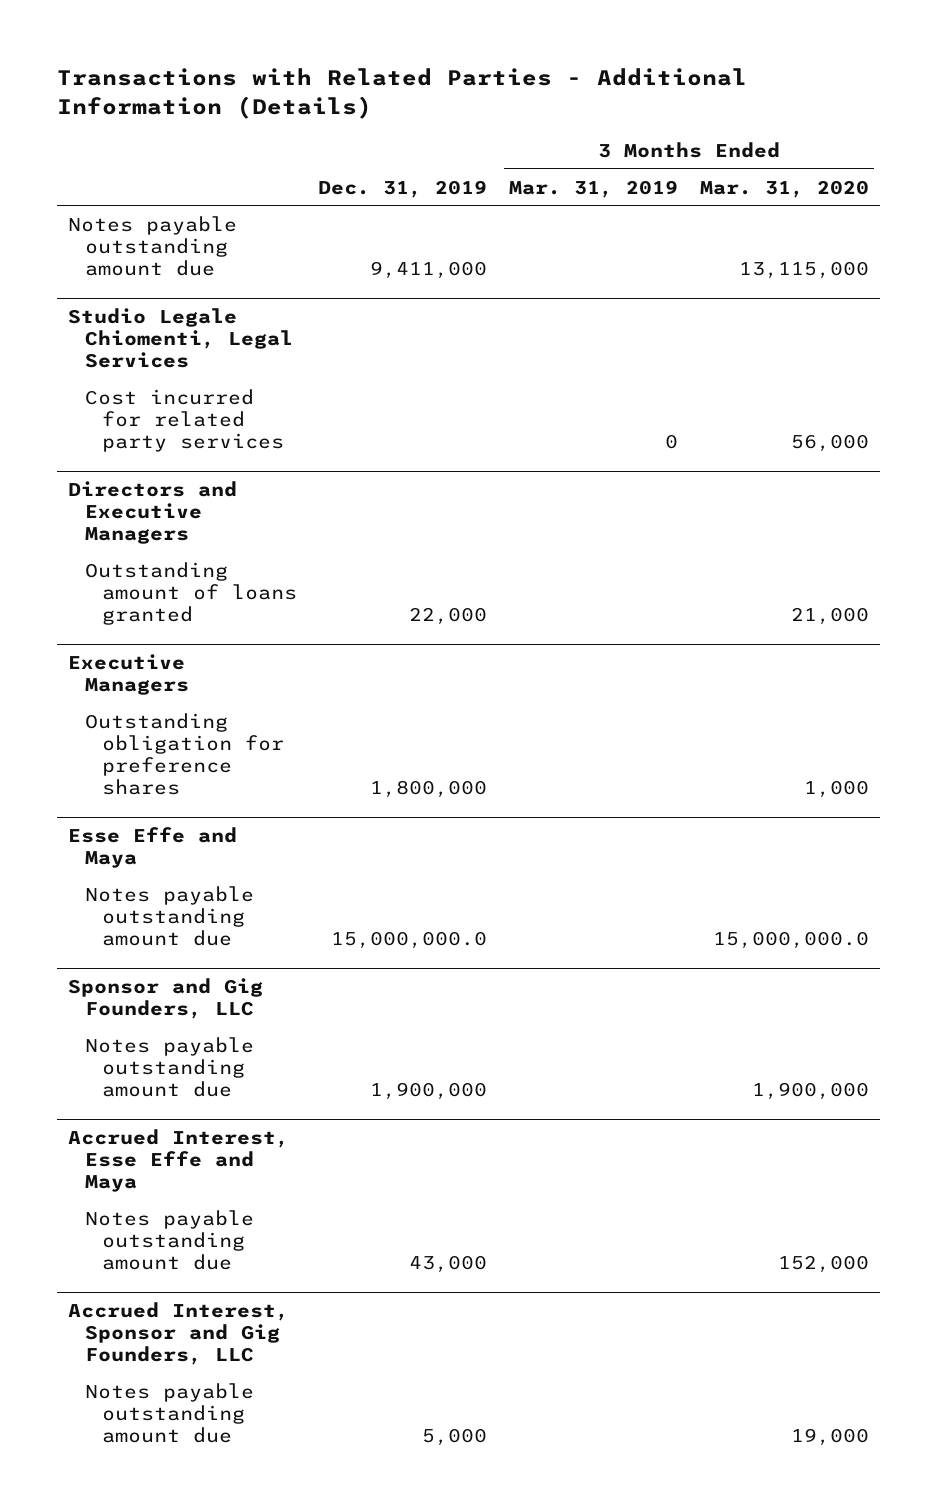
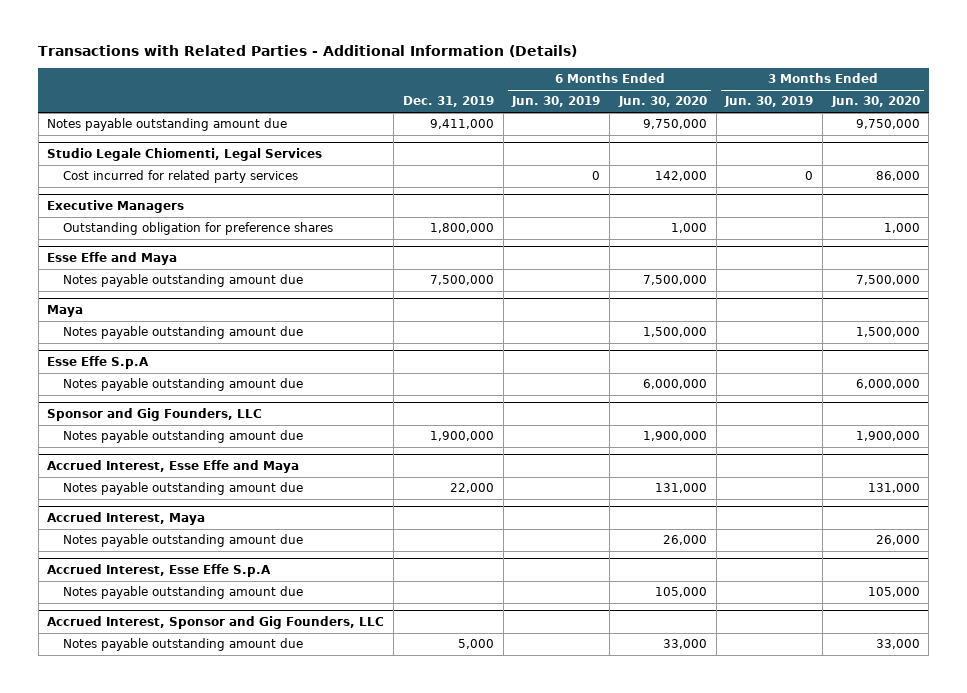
- | Dec. 31, 2019 | 3 Months Ended Mar. 31, 2019 | 3 Months Ended Mar. 31, 2020
+ | Dec. 31, 2019 | 6 Months Ended Jun. 30, 2019 | 6 Months Ended Jun. 30, 2020 | 3 Months Ended Jun. 30, 2019 | 3 Months Ended Jun. 30, 2020
- Directors and Executive Managers
- Outstanding amount of loans granted | 22,000 | | 21,000
@ Esse Effe and Maya
- Notes payable outstanding amount due | 15,000,000.0 | | 15,000,000.0
+ Notes payable outstanding amount due | 7,500,000 | | 7,500,000 | | 7,500,000
+ Maya
+ Notes payable outstanding amount due | | | 1,500,000 | | 1,500,000
+ Esse Effe S.p.A
+ Notes payable outstanding amount due | | | 6,000,000 | | 6,000,000
@ Accrued Interest, Esse Effe and Maya
- Notes payable outstanding amount due | 43,000 | | 152,000
+ Notes payable outstanding amount due | 22,000 | | 131,000 | | 131,000
+ Accrued Interest, Maya
+ Notes payable outstanding amount due | | | 26,000 | | 26,000
+ Accrued Interest, Esse Effe S.p.A
+ Notes payable outstanding amount due | | | 105,000 | | 105,000

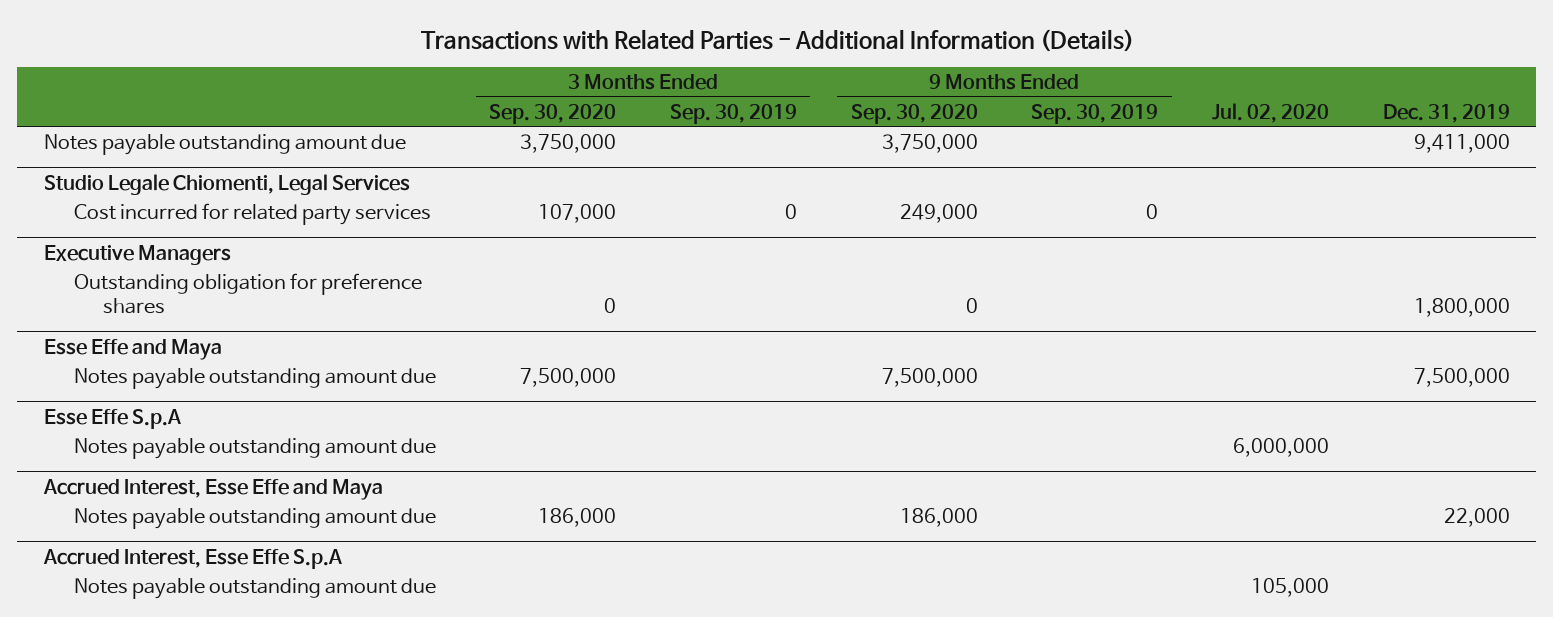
- | Dec. 31, 2019 | 6 Months Ended Jun. 30, 2019 | 6 Months Ended Jun. 30, 2020 | 3 Months Ended Jun. 30, 2019 | 3 Months Ended Jun. 30, 2020
+ | 3 Months Ended Sep. 30, 2020 | 3 Months Ended Sep. 30, 2019 | 9 Months Ended Sep. 30, 2020 | 9 Months Ended Sep. 30, 2019 | Jul. 02, 2020 | Dec. 31, 2019
- Maya
- Notes payable outstanding amount due | | | 1,500,000 | | 1,500,000
- Sponsor and Gig Founders, LLC
- Notes payable outstanding amount due | 1,900,000 | | 1,900,000 | | 1,900,000
- Accrued Interest, Maya
- Notes payable outstanding amount due | | | 26,000 | | 26,000
- Accrued Interest, Sponsor and Gig Founders, LLC
- Notes payable outstanding amount due | 5,000 | | 33,000 | | 33,000

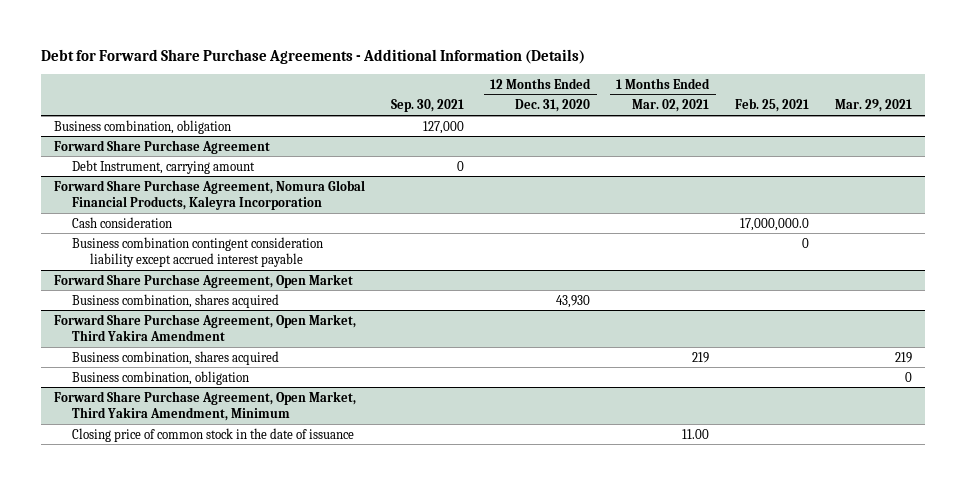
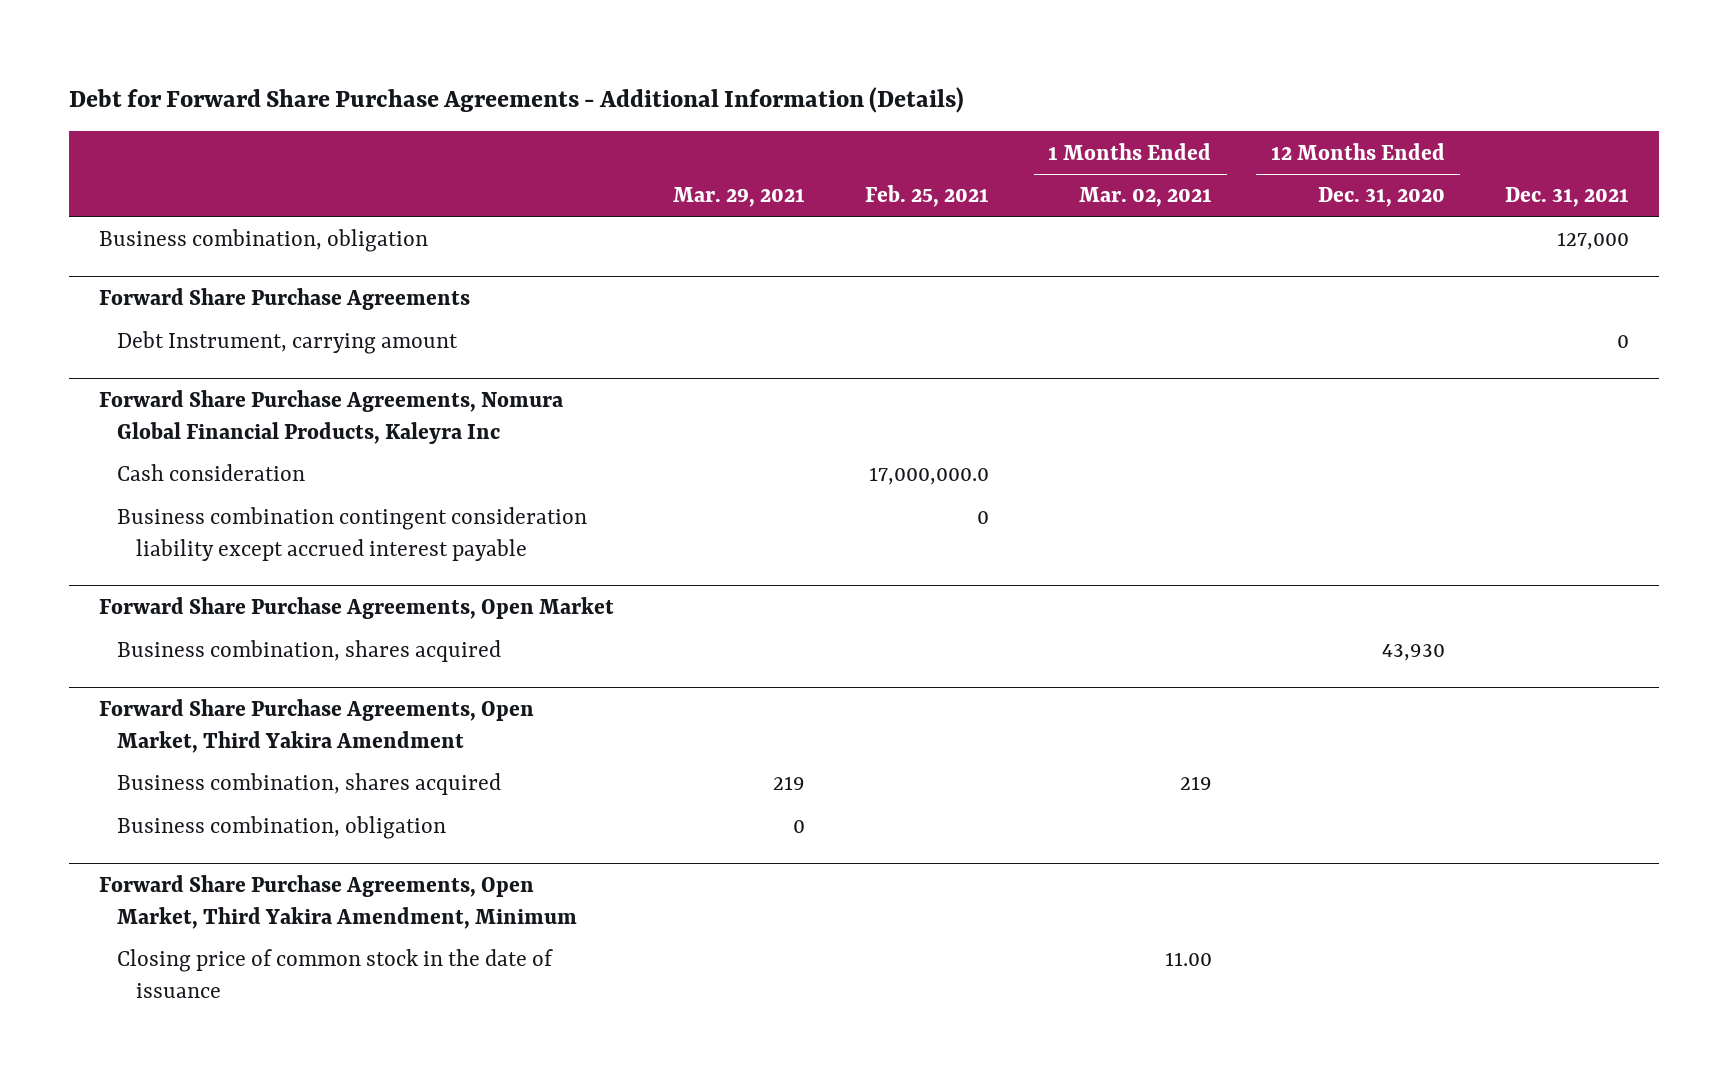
- | Sep. 30, 2021 | 12 Months Ended Dec. 31, 2020 | 1 Months Ended Mar. 02, 2021 | Feb. 25, 2021 | Mar. 29, 2021
+ | Mar. 29, 2021 | Feb. 25, 2021 | 1 Months Ended Mar. 02, 2021 | 12 Months Ended Dec. 31, 2020 | Dec. 31, 2021
- Forward Share Purchase Agreement
+ Forward Share Purchase Agreements
- Forward Share Purchase Agreement, Nomura Global Financial Products, Kaleyra Incorporation
+ Forward Share Purchase Agreements, Nomura Global Financial Products, Kaleyra Inc
- Forward Share Purchase Agreement, Open Market
+ Forward Share Purchase Agreements, Open Market
- Forward Share Purchase Agreement, Open Market, Third Yakira Amendment
+ Forward Share Purchase Agreements, Open Market, Third Yakira Amendment
- Forward Share Purchase Agreement, Open Market, Third Yakira Amendment, Minimum
+ Forward Share Purchase Agreements, Open Market, Third Yakira Amendment, Minimum

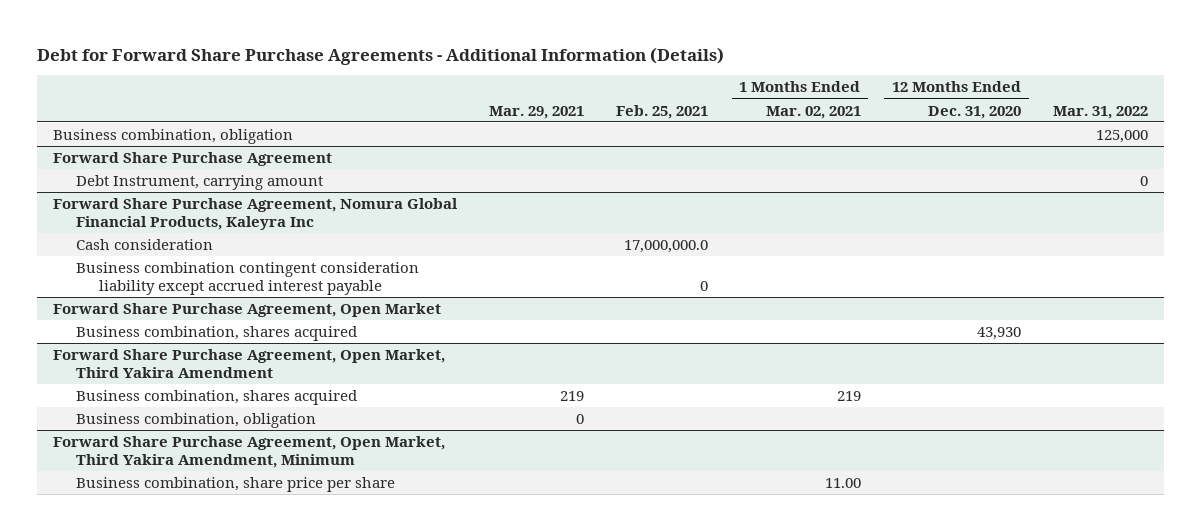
- | Mar. 29, 2021 | Feb. 25, 2021 | 1 Months Ended Mar. 02, 2021 | 12 Months Ended Dec. 31, 2020 | Dec. 31, 2021
+ | Mar. 29, 2021 | Feb. 25, 2021 | 1 Months Ended Mar. 02, 2021 | 12 Months Ended Dec. 31, 2020 | Mar. 31, 2022
- Forward Share Purchase Agreements
+ Forward Share Purchase Agreement
- Forward Share Purchase Agreements, Nomura Global Financial Products, Kaleyra Inc
+ Forward Share Purchase Agreement, Nomura Global Financial Products, Kaleyra Inc
- Forward Share Purchase Agreements, Open Market
+ Forward Share Purchase Agreement, Open Market
- Forward Share Purchase Agreements, Open Market, Third Yakira Amendment
+ Forward Share Purchase Agreement, Open Market, Third Yakira Amendment
- Forward Share Purchase Agreements, Open Market, Third Yakira Amendment, Minimum
- Closing price of common stock in the date of issuance | | | 11.00 | |
+ Forward Share Purchase Agreement, Open Market, Third Yakira Amendment, Minimum
+ Business combination, share price per share | | | 11.00 | |

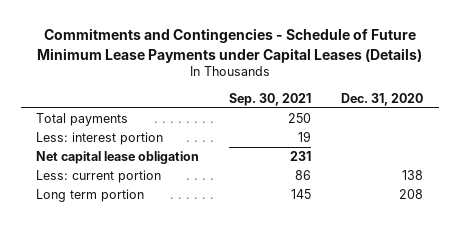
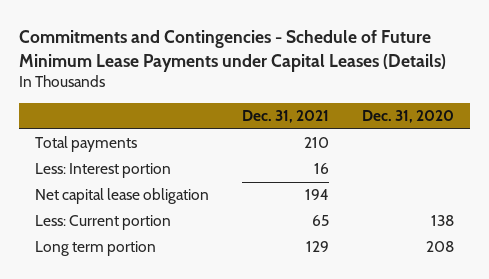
- | Sep. 30, 2021 | Dec. 31, 2020
+ | Dec. 31, 2021 | Dec. 31, 2020
- Less: interest portion | 19 |
+ Less: Interest portion | 16 |
- Less: current portion | 86 | 138
+ Less: Current portion | 65 | 138

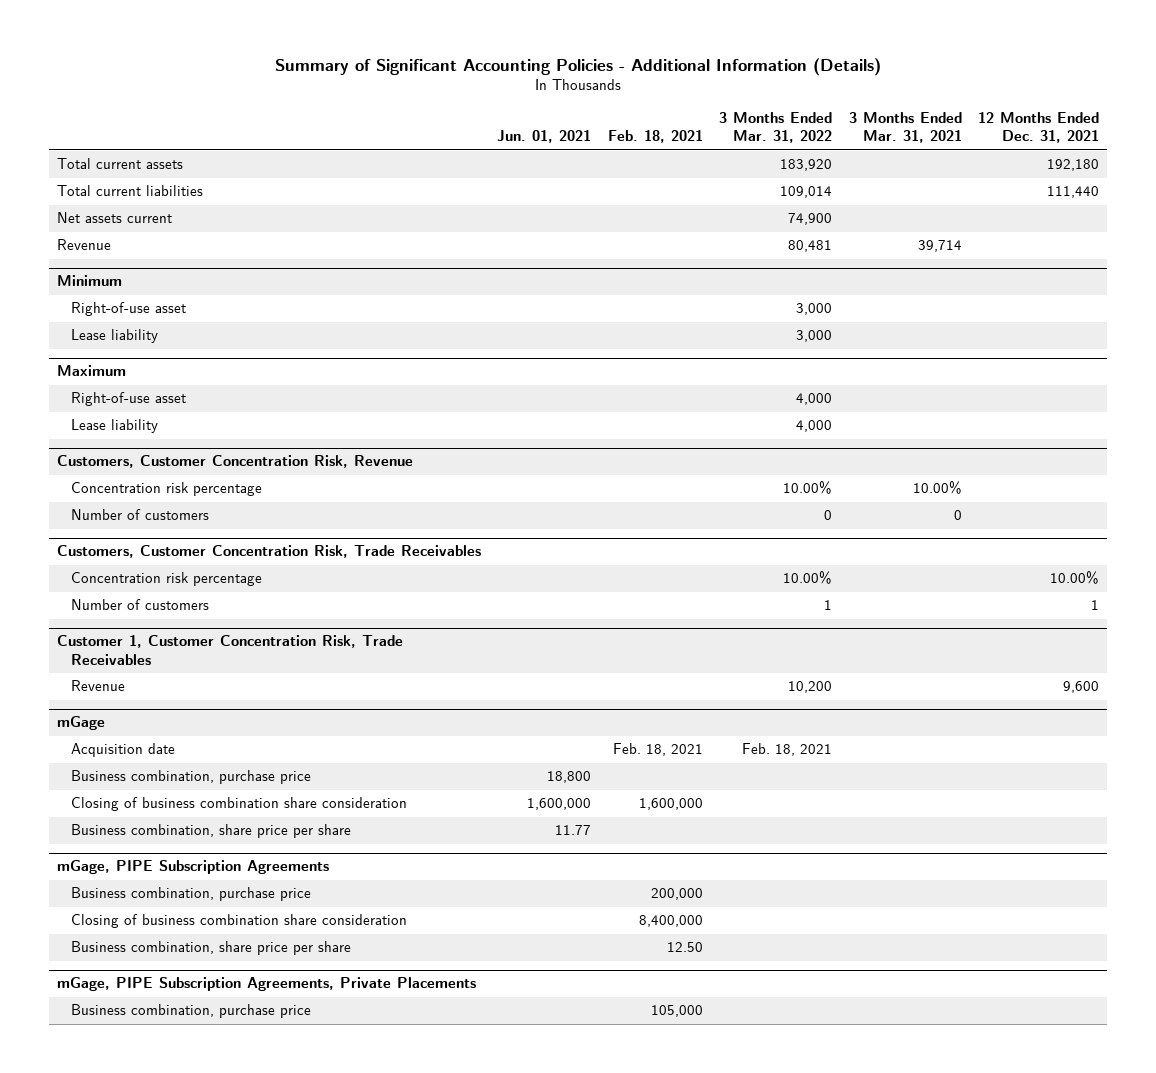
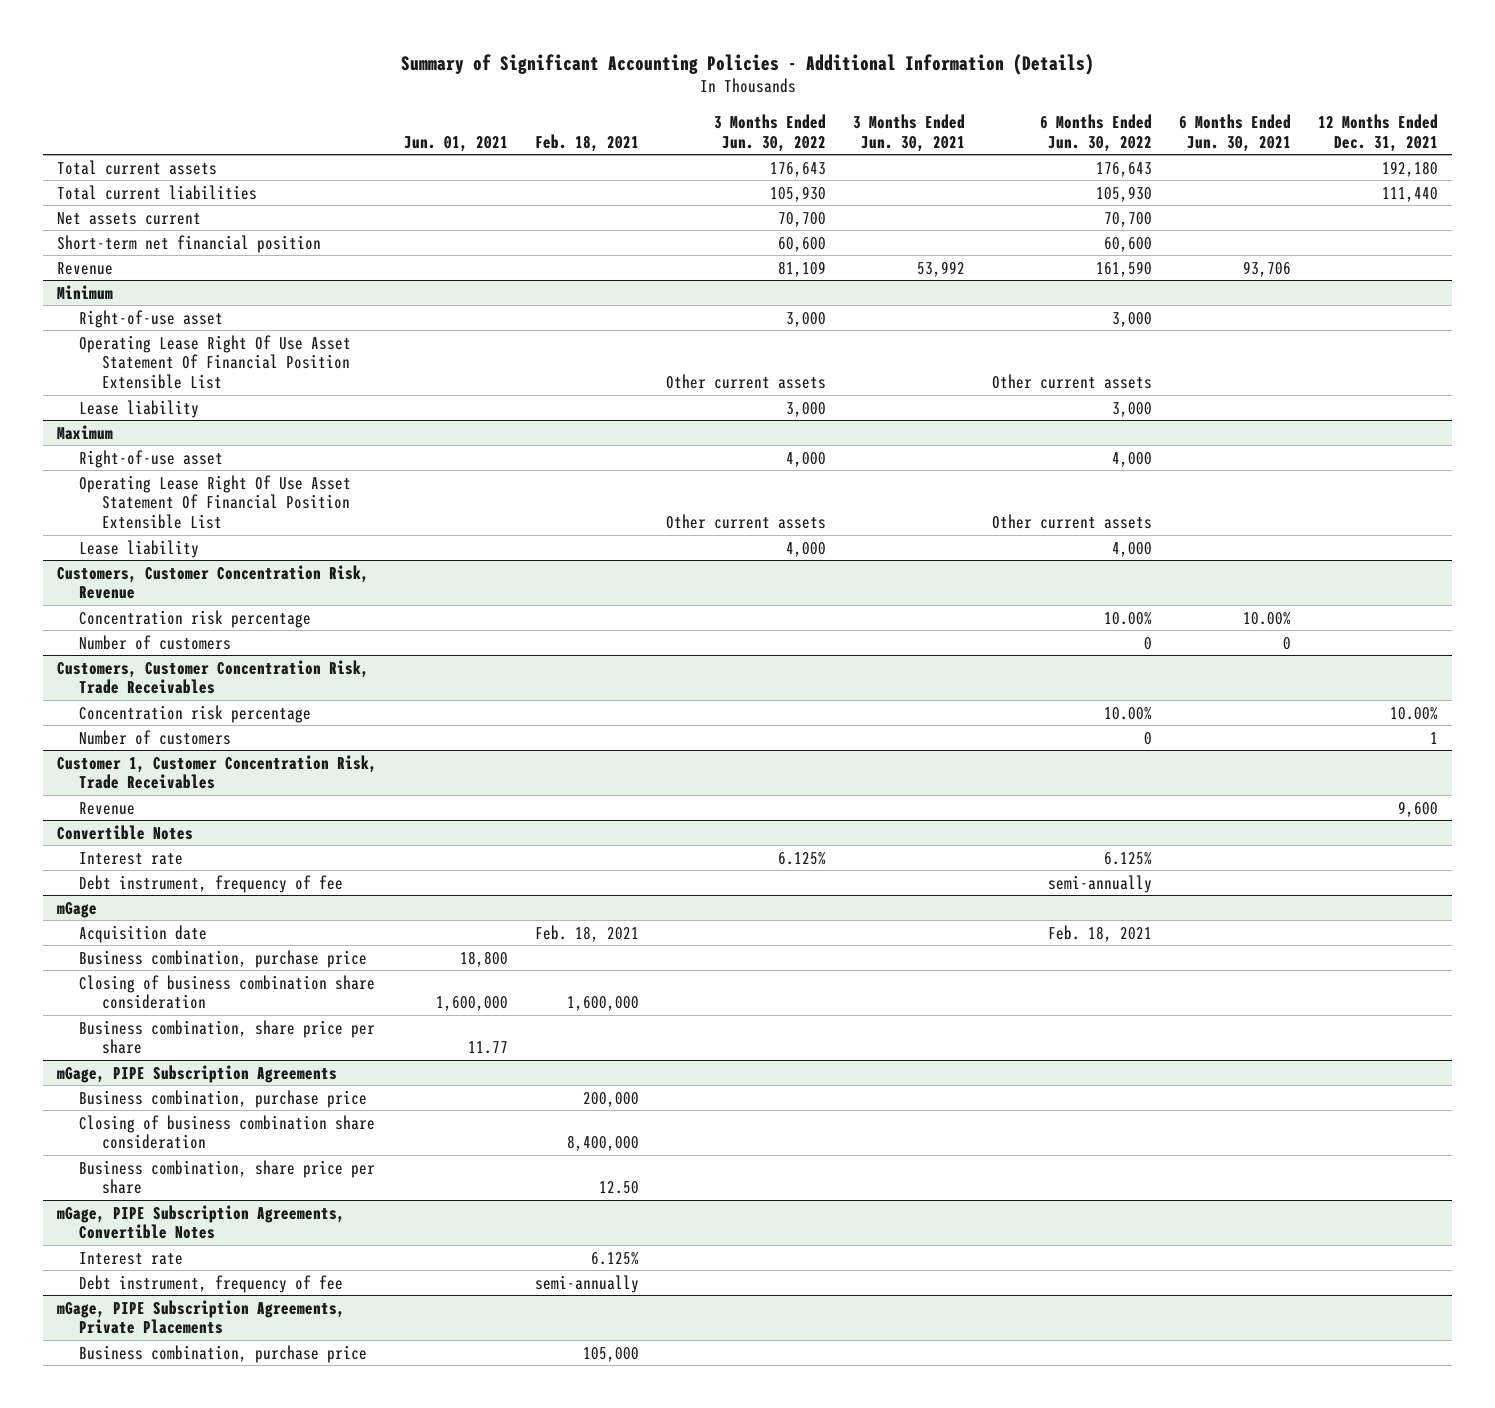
- | Jun. 01, 2021 | Feb. 18, 2021 | 3 Months Ended Mar. 31, 2022 | 3 Months Ended Mar. 31, 2021 | 12 Months Ended Dec. 31, 2021
+ | Jun. 01, 2021 | Feb. 18, 2021 | 3 Months Ended Jun. 30, 2022 | 3 Months Ended Jun. 30, 2021 | 6 Months Ended Jun. 30, 2022 | 6 Months Ended Jun. 30, 2021 | 12 Months Ended Dec. 31, 2021
+ Short-term net financial position | | | 60,600 | | 60,600 | |
@ Minimum
+ Operating Lease Right Of Use Asset Statement Of Financial Position Extensible List | | | Other current assets | | Other current assets | |
@ Maximum
+ Operating Lease Right Of Use Asset Statement Of Financial Position Extensible List | | | Other current assets | | Other current assets | |
+ Convertible Notes
+ Interest rate | | | 6.125% | | 6.125% | |
+ Debt instrument, frequency of fee | | | | | semi-annually | |
+ mGage, PIPE Subscription Agreements, Convertible Notes
+ Interest rate | | 6.125% | | | | |
+ Debt instrument, frequency of fee | | semi-annually | | | | |

